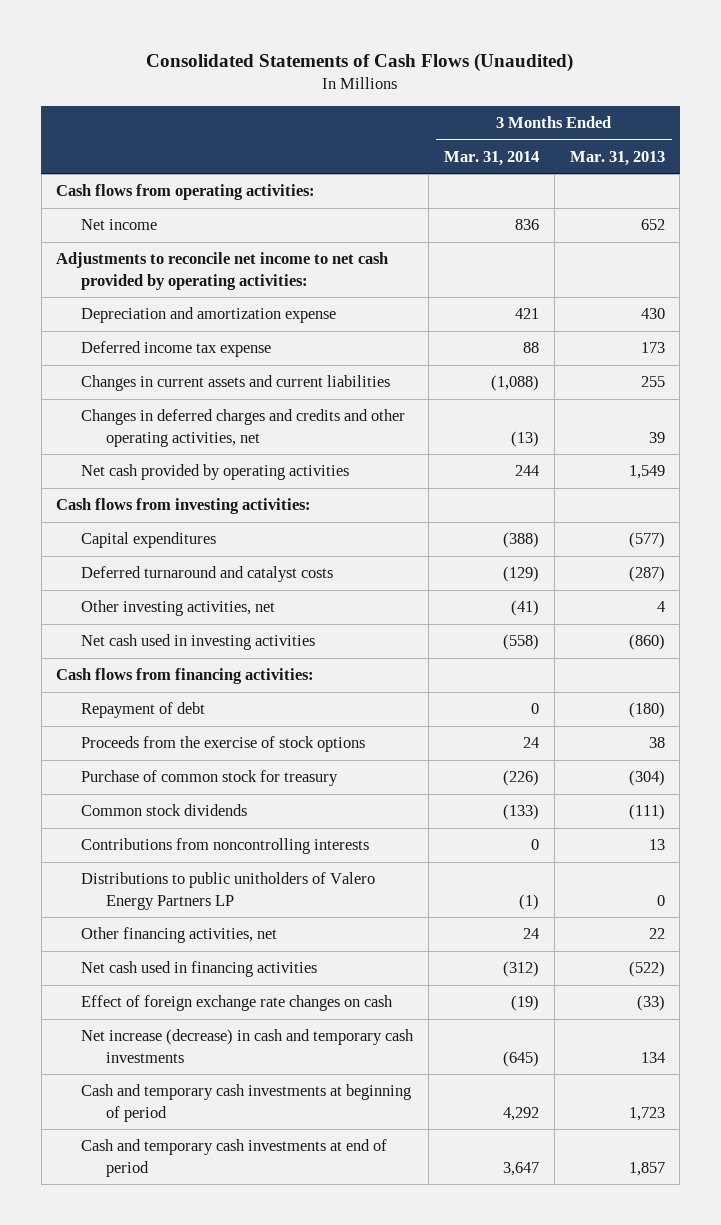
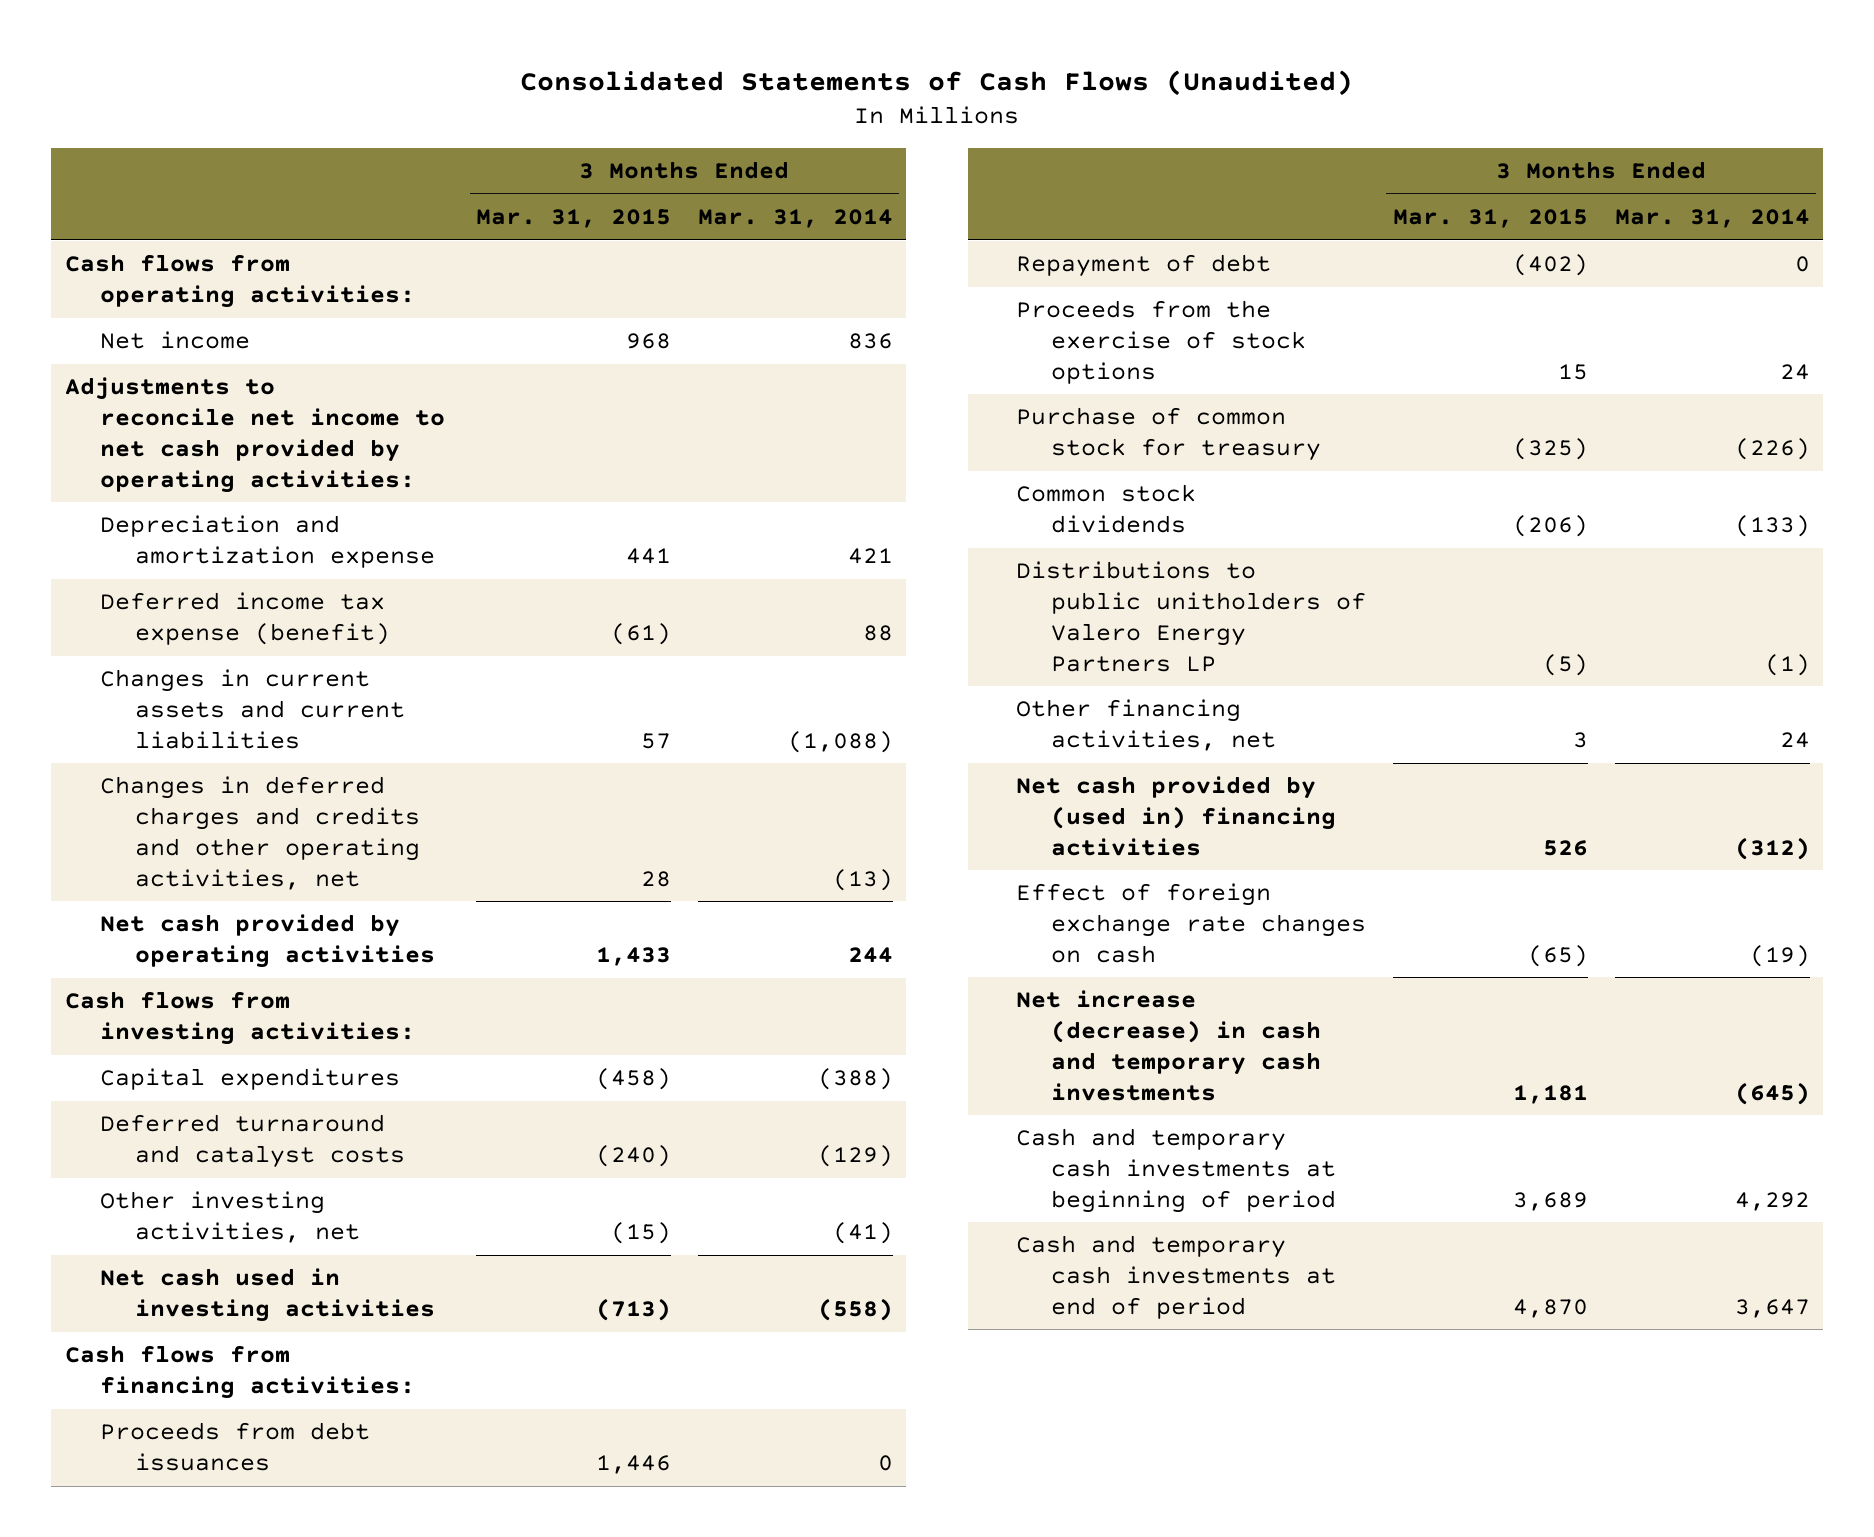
- | 3 Months Ended Mar. 31, 2014 | 3 Months Ended Mar. 31, 2013
+ | 3 Months Ended Mar. 31, 2015 | 3 Months Ended Mar. 31, 2014
- Deferred income tax expense | 88 | 173
+ Deferred income tax expense (benefit) | (61) | 88
+ Proceeds from debt issuances | 1,446 | 0
- Contributions from noncontrolling interests | 0 | 13
- Net cash used in financing activities | (312) | (522)
+ Net cash provided by (used in) financing activities | 526 | (312)

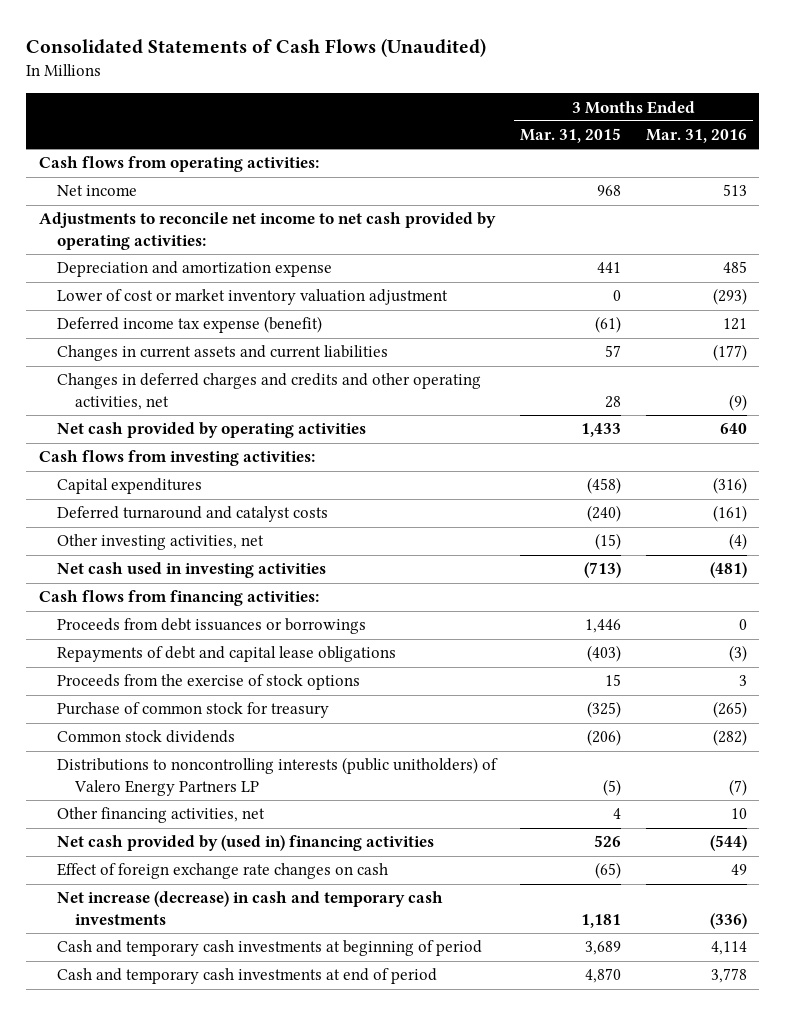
- | 3 Months Ended Mar. 31, 2015 | 3 Months Ended Mar. 31, 2014
+ | 3 Months Ended Mar. 31, 2015 | 3 Months Ended Mar. 31, 2016
+ Lower of cost or market inventory valuation adjustment | 0 | (293)
- Proceeds from debt issuances | 1,446 | 0
- Repayment of debt | (402) | 0
+ Proceeds from debt issuances or borrowings | 1,446 | 0
+ Repayments of debt and capital lease obligations | (403) | (3)
- Distributions to public unitholders of Valero Energy Partners LP | (5) | (1)
- Other financing activities, net | 3 | 24
+ Distributions to noncontrolling interests (public unitholders) of Valero Energy Partners LP | (5) | (7)
+ Other financing activities, net | 4 | 10

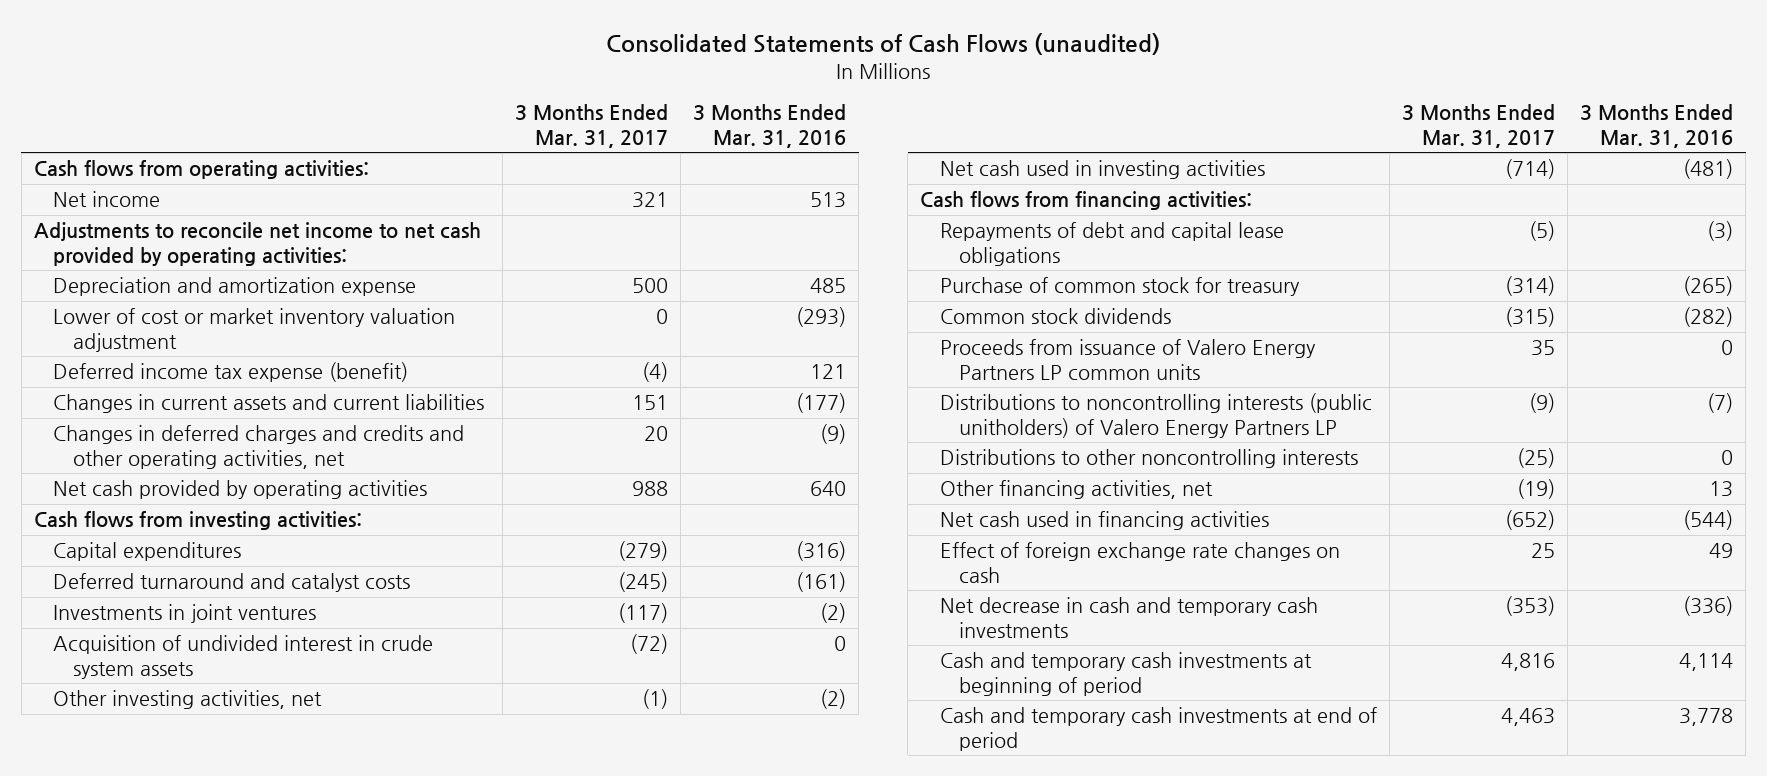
- Consolidated Statements of Cash Flows (Unaudited)
+ Consolidated Statements of Cash Flows (unaudited)
- | 3 Months Ended Mar. 31, 2015 | 3 Months Ended Mar. 31, 2016
+ | 3 Months Ended Mar. 31, 2017 | 3 Months Ended Mar. 31, 2016
- Other investing activities, net | (15) | (4)
+ Investments in joint ventures | (117) | (2)
+ Acquisition of undivided interest in crude system assets | (72) | 0
+ Other investing activities, net | (1) | (2)
- Proceeds from debt issuances or borrowings | 1,446 | 0
- Proceeds from the exercise of stock options | 15 | 3
+ Proceeds from issuance of Valero Energy Partners LP common units | 35 | 0
- Other financing activities, net | 4 | 10
- Net cash provided by (used in) financing activities | 526 | (544)
+ Distributions to other noncontrolling interests | (25) | 0
+ Other financing activities, net | (19) | 13
+ Net cash used in financing activities | (652) | (544)
- Net increase (decrease) in cash and temporary cash investments | 1,181 | (336)
+ Net decrease in cash and temporary cash investments | (353) | (336)

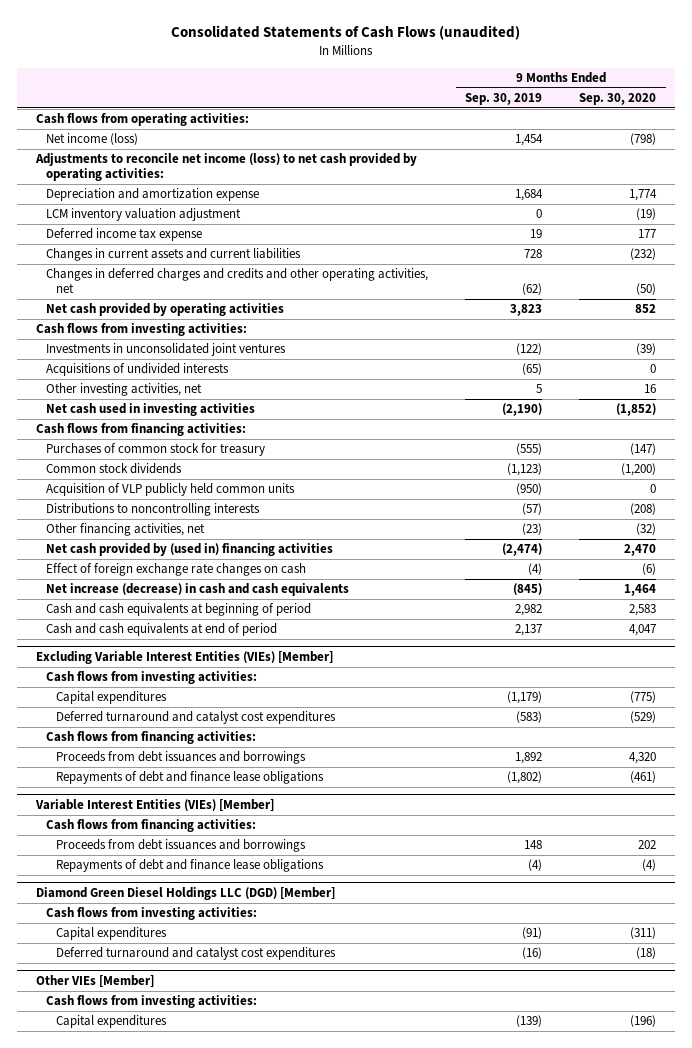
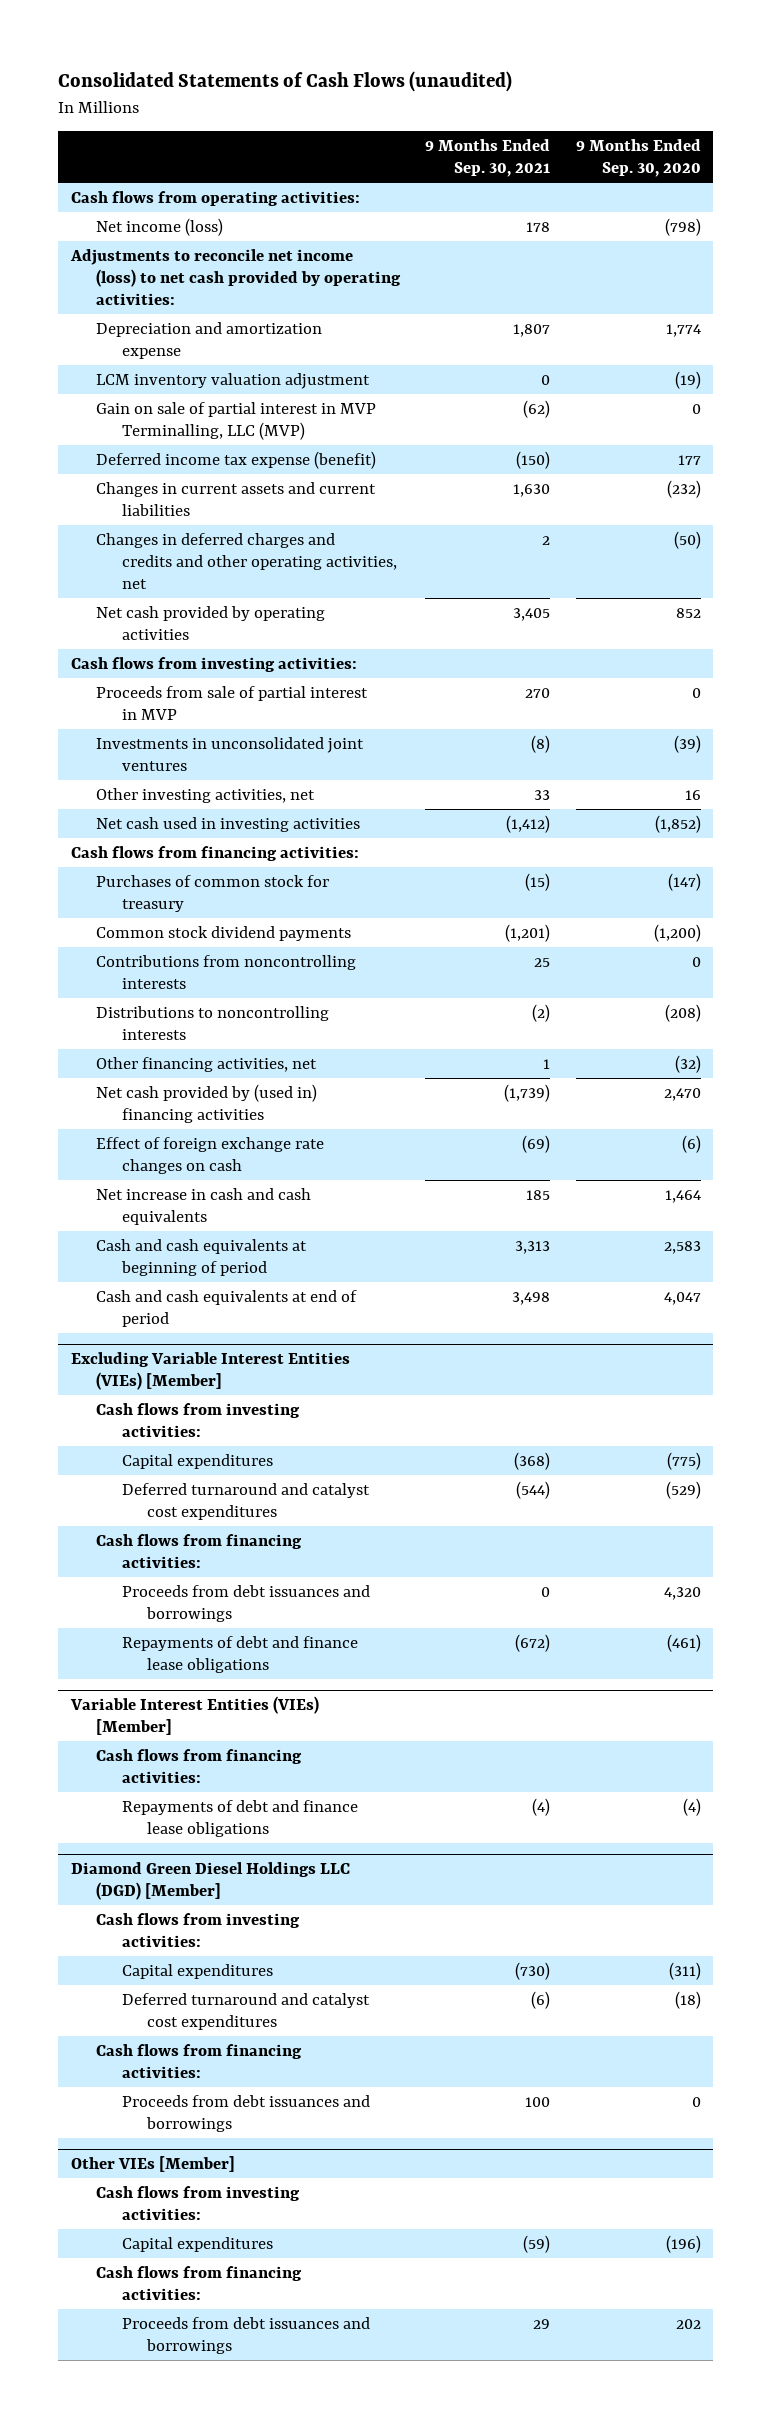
- | 9 Months Ended Sep. 30, 2019 | 9 Months Ended Sep. 30, 2020
+ | 9 Months Ended Sep. 30, 2021 | 9 Months Ended Sep. 30, 2020
- Deferred income tax expense | 19 | 177
+ Gain on sale of partial interest in MVP Terminalling, LLC (MVP) | (62) | 0
+ Deferred income tax expense (benefit) | (150) | 177
+ Proceeds from sale of partial interest in MVP | 270 | 0
- Acquisitions of undivided interests | (65) | 0
- Common stock dividends | (1,123) | (1,200)
- Acquisition of VLP publicly held common units | (950) | 0
+ Common stock dividend payments | (1,201) | (1,200)
+ Contributions from noncontrolling interests | 25 | 0
- Net increase (decrease) in cash and cash equivalents | (845) | 1,464
+ Net increase in cash and cash equivalents | 185 | 1,464
@ Variable Interest Entities (VIEs) [Member]
- Proceeds from debt issuances and borrowings | 148 | 202
@ Diamond Green Diesel Holdings LLC (DGD) [Member]
+ Cash flows from financing activities:
+ Proceeds from debt issuances and borrowings | 100 | 0
@ Other VIEs [Member]
+ Cash flows from financing activities:
+ Proceeds from debt issuances and borrowings | 29 | 202

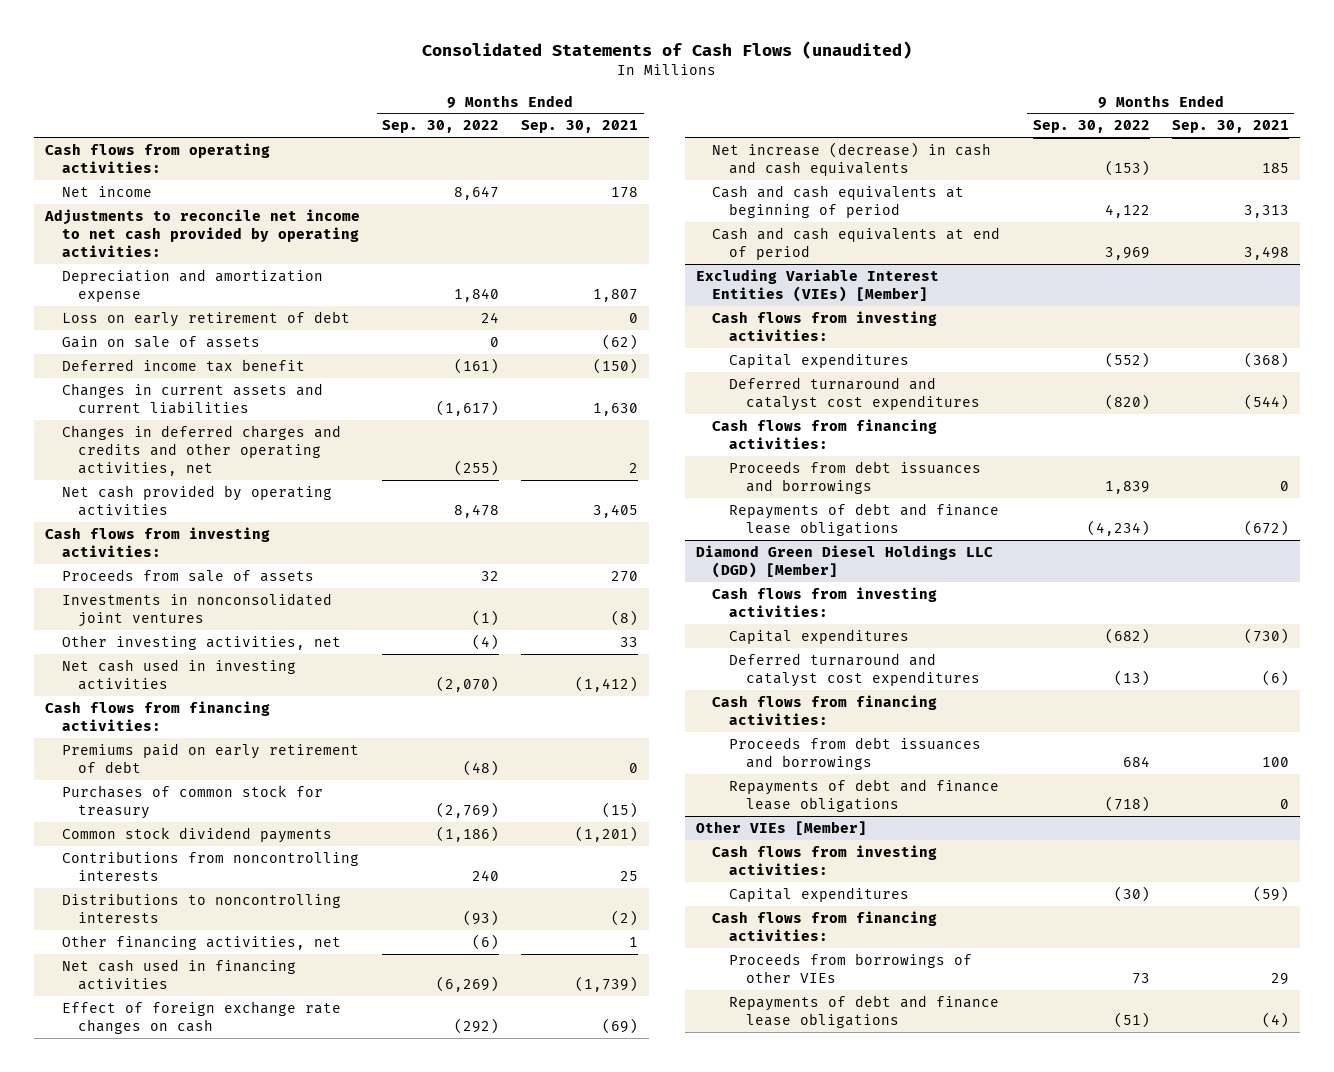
- | 9 Months Ended Sep. 30, 2021 | 9 Months Ended Sep. 30, 2020
+ | 9 Months Ended Sep. 30, 2022 | 9 Months Ended Sep. 30, 2021
- Net income (loss) | 178 | (798)
- Adjustments to reconcile net income (loss) to net cash provided by operating activities:
+ Net income | 8,647 | 178
+ Adjustments to reconcile net income to net cash provided by operating activities:
- LCM inventory valuation adjustment | 0 | (19)
- Gain on sale of partial interest in MVP Terminalling, LLC (MVP) | (62) | 0
- Deferred income tax expense (benefit) | (150) | 177
+ Loss on early retirement of debt | 24 | 0
+ Gain on sale of assets | 0 | (62)
+ Deferred income tax benefit | (161) | (150)
- Proceeds from sale of partial interest in MVP | 270 | 0
- Investments in unconsolidated joint ventures | (8) | (39)
+ Proceeds from sale of assets | 32 | 270
+ Investments in nonconsolidated joint ventures | (1) | (8)
+ Premiums paid on early retirement of debt | (48) | 0
- Net cash provided by (used in) financing activities | (1,739) | 2,470
+ Net cash used in financing activities | (6,269) | (1,739)
- Net increase in cash and cash equivalents | 185 | 1,464
+ Net increase (decrease) in cash and cash equivalents | (153) | 185
- Variable Interest Entities (VIEs) [Member]
- Cash flows from financing activities:
- Repayments of debt and finance lease obligations | (4) | (4)
@ Diamond Green Diesel Holdings LLC (DGD) [Member]
+ Repayments of debt and finance lease obligations | (718) | 0
@ Other VIEs [Member]
- Proceeds from debt issuances and borrowings | 29 | 202
+ Proceeds from borrowings of other VIEs | 73 | 29
+ Repayments of debt and finance lease obligations | (51) | (4)

